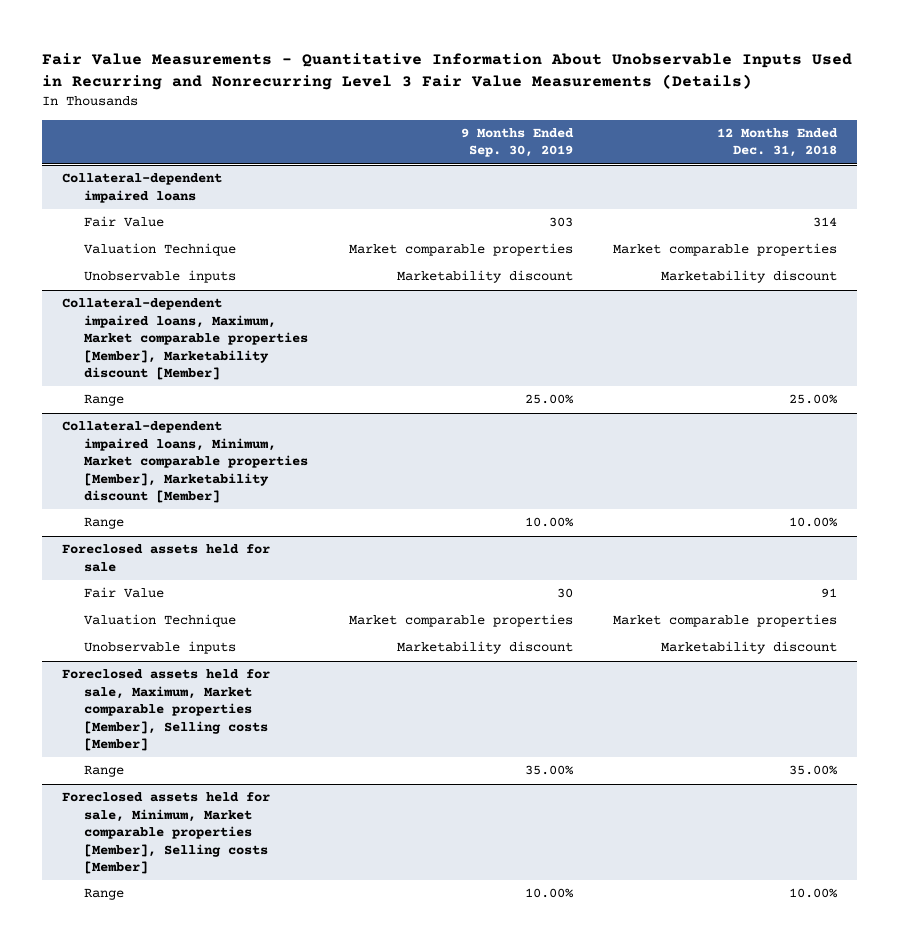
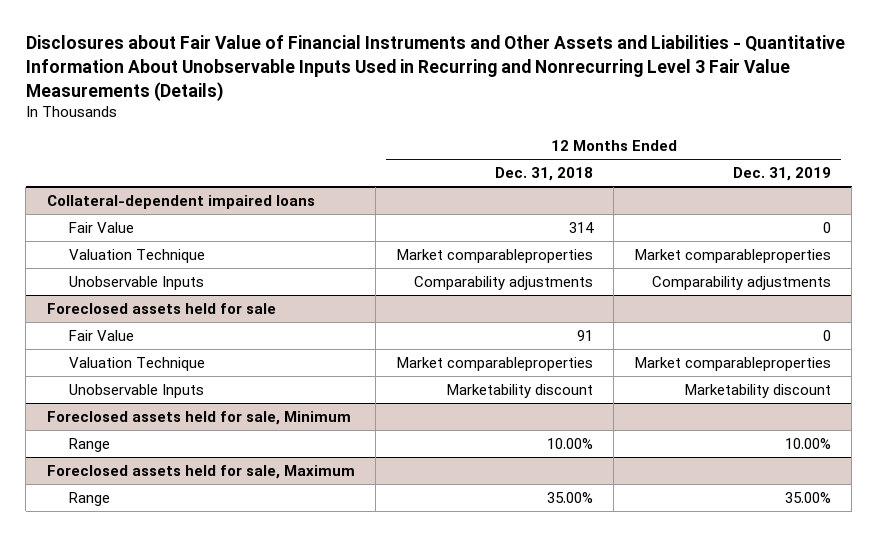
- Fair Value Measurements - Quantitative Information About Unobservable Inputs Used in Recurring and Nonrecurring Level 3 Fair Value Measurements (Details)
+ Disclosures about Fair Value of Financial Instruments and Other Assets and Liabilities - Quantitative Information About Unobservable Inputs Used in Recurring and Nonrecurring Level 3 Fair Value Measurements (Details)
- | 9 Months Ended Sep. 30, 2019 | 12 Months Ended Dec. 31, 2018
+ | 12 Months Ended Dec. 31, 2018 | 12 Months Ended Dec. 31, 2019
@ Collateral-dependent impaired loans
- Valuation Technique | Market comparable properties | Market comparable properties
- Unobservable inputs | Marketability discount | Marketability discount
- Collateral-dependent impaired loans, Maximum, Market comparable properties [Member], Marketability discount [Member]
- Range | 25.00% | 25.00%
- Collateral-dependent impaired loans, Minimum, Market comparable properties [Member], Marketability discount [Member]
- Range | 10.00% | 10.00%
@ Collateral-dependent impaired loans
+ Valuation Technique | Market comparableproperties | Market comparableproperties
+ Unobservable Inputs | Comparability adjustments | Comparability adjustments
@ Foreclosed assets held for sale
- Valuation Technique | Market comparable properties | Market comparable properties
- Unobservable inputs | Marketability discount | Marketability discount
- Foreclosed assets held for sale, Maximum, Market comparable properties [Member], Selling costs [Member]
- Range | 35.00% | 35.00%
- Foreclosed assets held for sale, Minimum, Market comparable properties [Member], Selling costs [Member]
@ Foreclosed assets held for sale
+ Valuation Technique | Market comparableproperties | Market comparableproperties
+ Unobservable Inputs | Marketability discount | Marketability discount
+ Foreclosed assets held for sale, Minimum
+ Foreclosed assets held for sale, Maximum
+ Range | 35.00% | 35.00%

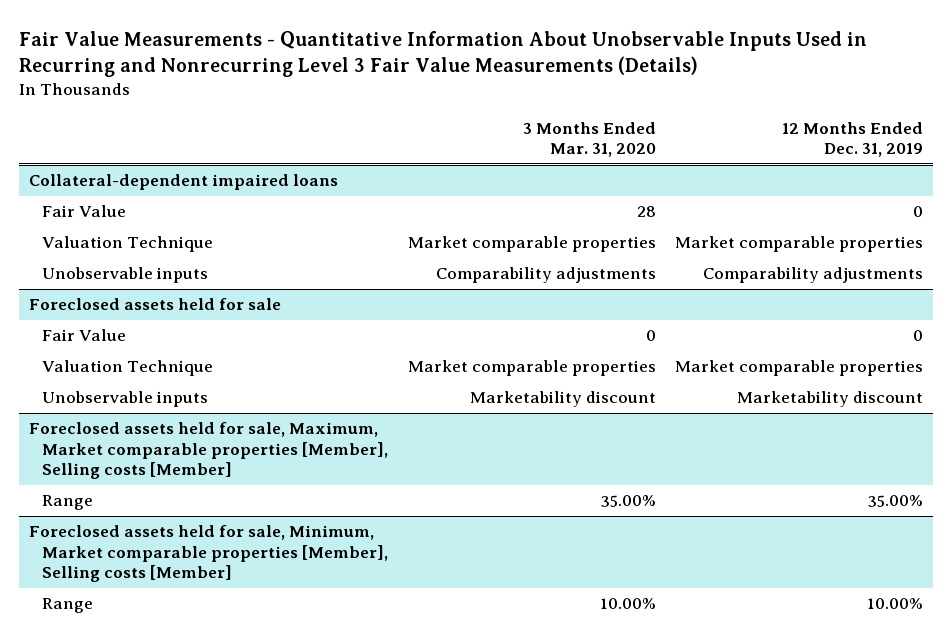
- Disclosures about Fair Value of Financial Instruments and Other Assets and Liabilities - Quantitative Information About Unobservable Inputs Used in Recurring and Nonrecurring Level 3 Fair Value Measurements (Details)
+ Fair Value Measurements - Quantitative Information About Unobservable Inputs Used in Recurring and Nonrecurring Level 3 Fair Value Measurements (Details)
- | 12 Months Ended Dec. 31, 2018 | 12 Months Ended Dec. 31, 2019
+ | 3 Months Ended Mar. 31, 2020 | 12 Months Ended Dec. 31, 2019
@ Collateral-dependent impaired loans
- Valuation Technique | Market comparableproperties | Market comparableproperties
- Unobservable Inputs | Comparability adjustments | Comparability adjustments
+ Valuation Technique | Market comparable properties | Market comparable properties
+ Unobservable inputs | Comparability adjustments | Comparability adjustments
@ Foreclosed assets held for sale
- Valuation Technique | Market comparableproperties | Market comparableproperties
- Unobservable Inputs | Marketability discount | Marketability discount
- Foreclosed assets held for sale, Minimum
- Range | 10.00% | 10.00%
- Foreclosed assets held for sale, Maximum
@ Foreclosed assets held for sale
+ Valuation Technique | Market comparable properties | Market comparable properties
+ Unobservable inputs | Marketability discount | Marketability discount
+ Foreclosed assets held for sale, Maximum, Market comparable properties [Member], Selling costs [Member]
+ Foreclosed assets held for sale, Minimum, Market comparable properties [Member], Selling costs [Member]
+ Range | 10.00% | 10.00%

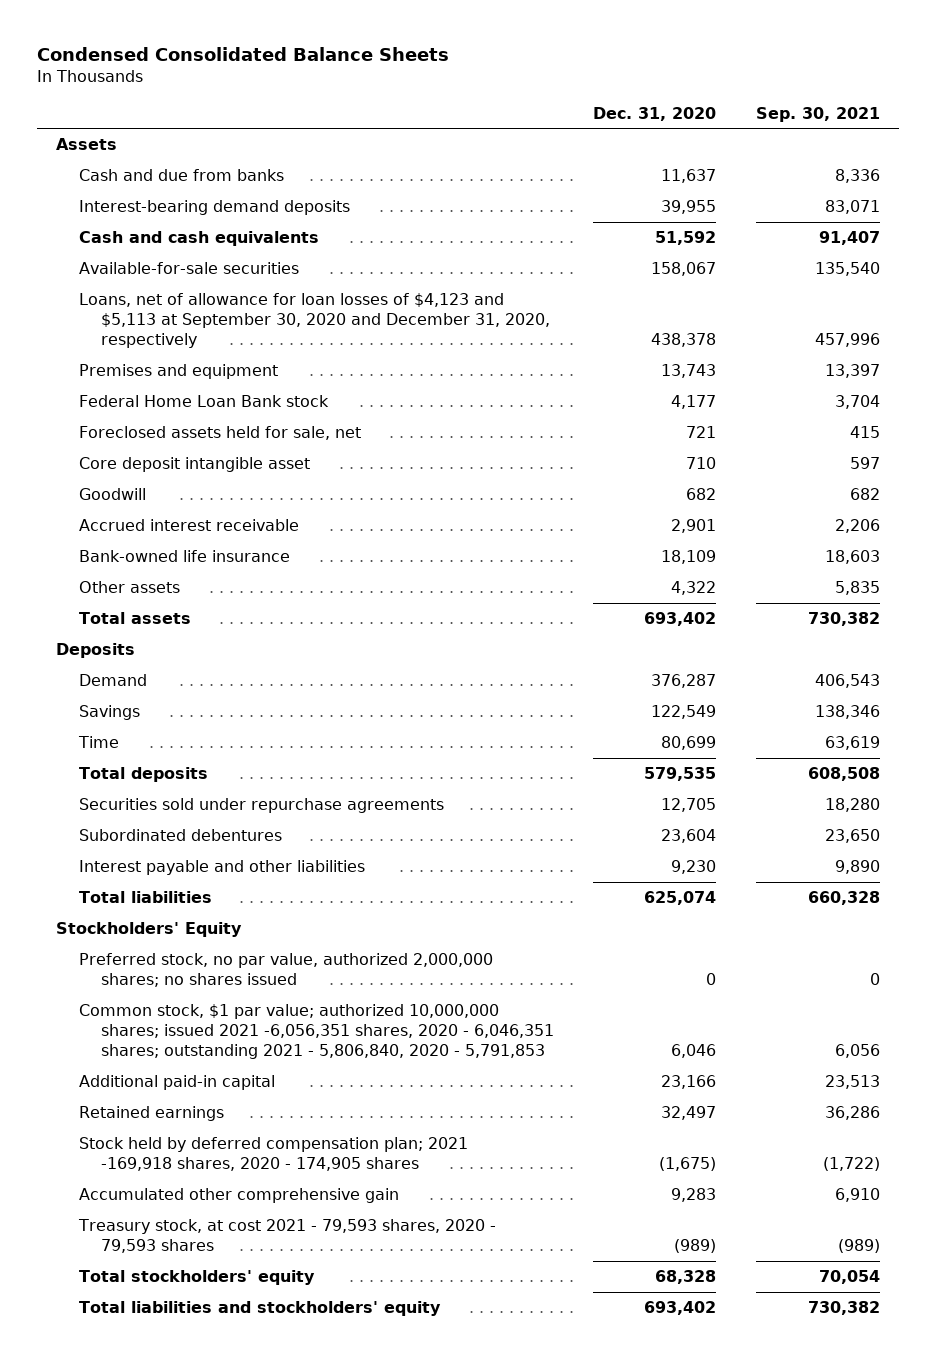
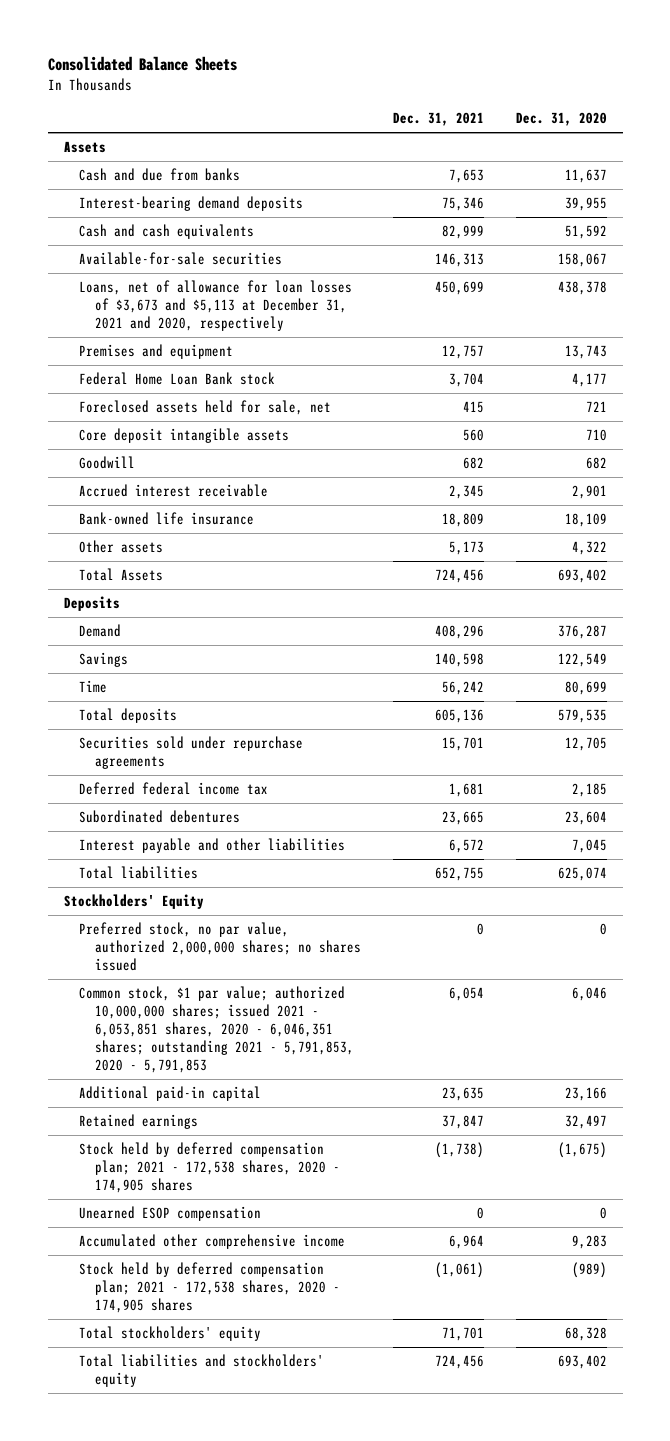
- Condensed Consolidated Balance Sheets
+ Consolidated Balance Sheets
- | Dec. 31, 2020 | Sep. 30, 2021
+ | Dec. 31, 2021 | Dec. 31, 2020
- Loans, net of allowance for loan losses of $4,123 and $5,113 at September 30, 2020 and December 31, 2020, respectively | 438,378 | 457,996
+ Loans, net of allowance for loan losses of $3,673 and $5,113 at December 31, 2021 and 2020, respectively | 450,699 | 438,378
- Core deposit intangible asset | 710 | 597
+ Core deposit intangible assets | 560 | 710
- Total assets | 693,402 | 730,382
+ Total Assets | 724,456 | 693,402
+ Deferred federal income tax | 1,681 | 2,185
- Interest payable and other liabilities | 9,230 | 9,890
+ Interest payable and other liabilities | 6,572 | 7,045
- Common stock, $1 par value; authorized 10,000,000 shares; issued 2021 -6,056,351 shares, 2020 - 6,046,351 shares; outstanding 2021 - 5,806,840, 2020 - 5,791,853 | 6,046 | 6,056
+ Common stock, $1 par value; authorized 10,000,000 shares; issued 2021 - 6,053,851 shares, 2020 - 6,046,351 shares; outstanding 2021 - 5,791,853, 2020 - 5,791,853 | 6,054 | 6,046
- Stock held by deferred compensation plan; 2021 -169,918 shares, 2020 - 174,905 shares | (1,675) | (1,722)
- Accumulated other comprehensive gain | 9,283 | 6,910
- Treasury stock, at cost 2021 - 79,593 shares, 2020 - 79,593 shares | (989) | (989)
+ Stock held by deferred compensation plan; 2021 - 172,538 shares, 2020 - 174,905 shares | (1,738) | (1,675)
+ Unearned ESOP compensation | 0 | 0
+ Accumulated other comprehensive income | 6,964 | 9,283
+ Stock held by deferred compensation plan; 2021 - 172,538 shares, 2020 - 174,905 shares | (1,061) | (989)

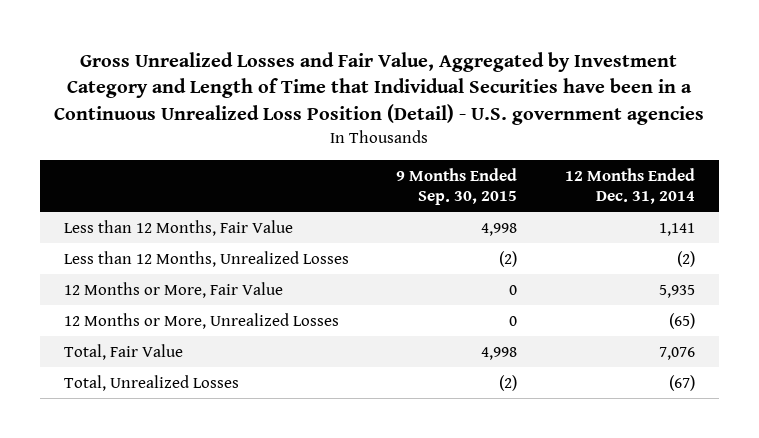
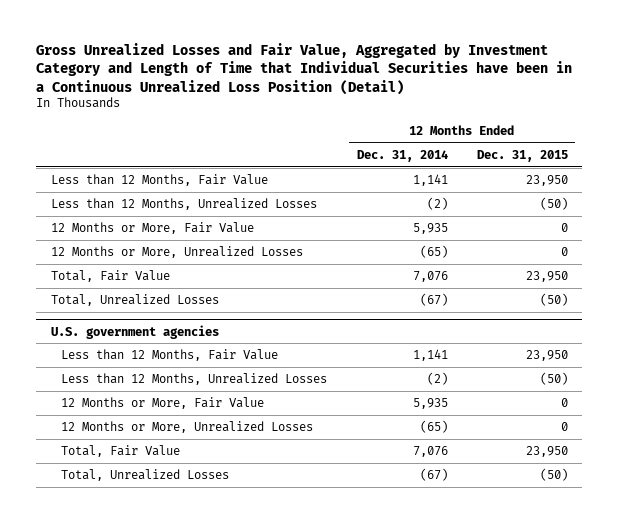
- Gross Unrealized Losses and Fair Value, Aggregated by Investment Category and Length of Time that Individual Securities have been in a Continuous Unrealized Loss Position (Detail) - U.S. government agencies
+ Gross Unrealized Losses and Fair Value, Aggregated by Investment Category and Length of Time that Individual Securities have been in a Continuous Unrealized Loss Position (Detail)
- | 9 Months Ended Sep. 30, 2015 | 12 Months Ended Dec. 31, 2014
+ | 12 Months Ended Dec. 31, 2014 | 12 Months Ended Dec. 31, 2015
+ U.S. government agencies
+ Less than 12 Months, Fair Value | 1,141 | 23,950
+ Less than 12 Months, Unrealized Losses | (2) | (50)
+ 12 Months or More, Fair Value | 5,935 | 0
+ 12 Months or More, Unrealized Losses | (65) | 0
+ Total, Fair Value | 7,076 | 23,950
+ Total, Unrealized Losses | (67) | (50)

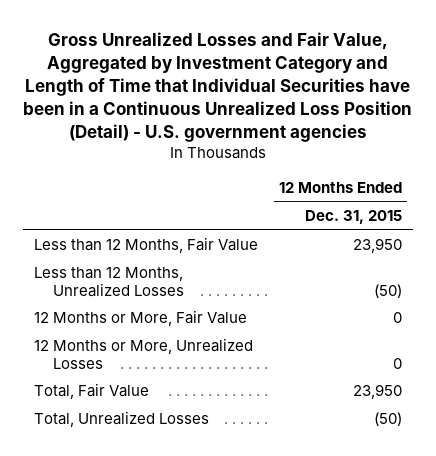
- Gross Unrealized Losses and Fair Value, Aggregated by Investment Category and Length of Time that Individual Securities have been in a Continuous Unrealized Loss Position (Detail)
+ Gross Unrealized Losses and Fair Value, Aggregated by Investment Category and Length of Time that Individual Securities have been in a Continuous Unrealized Loss Position (Detail) - U.S. government agencies
- | 12 Months Ended Dec. 31, 2014 | 12 Months Ended Dec. 31, 2015
+ | 12 Months Ended Dec. 31, 2015
- U.S. government agencies
- Less than 12 Months, Fair Value | 1,141 | 23,950
- Less than 12 Months, Unrealized Losses | (2) | (50)
- 12 Months or More, Fair Value | 5,935 | 0
- 12 Months or More, Unrealized Losses | (65) | 0
- Total, Fair Value | 7,076 | 23,950
- Total, Unrealized Losses | (67) | (50)

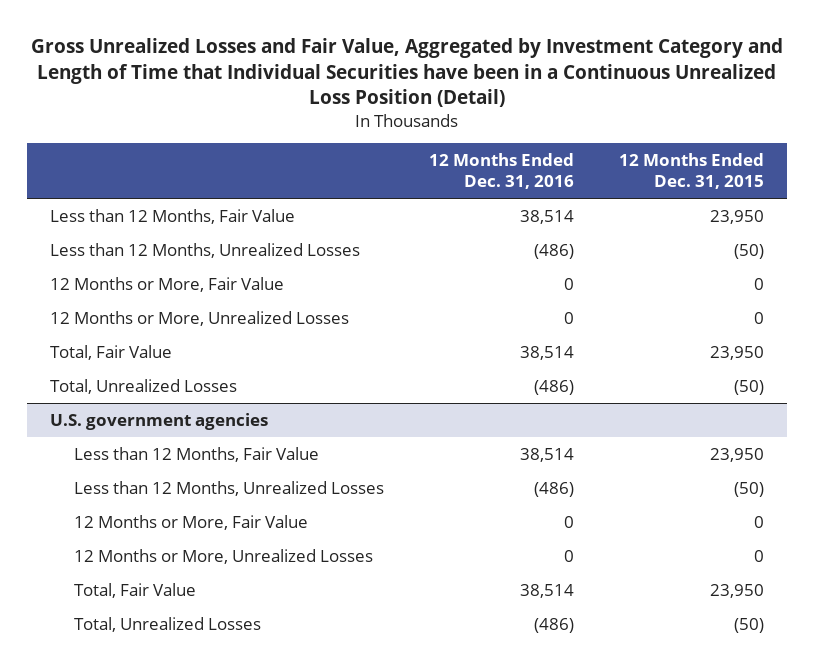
- Gross Unrealized Losses and Fair Value, Aggregated by Investment Category and Length of Time that Individual Securities have been in a Continuous Unrealized Loss Position (Detail) - U.S. government agencies
+ Gross Unrealized Losses and Fair Value, Aggregated by Investment Category and Length of Time that Individual Securities have been in a Continuous Unrealized Loss Position (Detail)
- | 12 Months Ended Dec. 31, 2015
+ | 12 Months Ended Dec. 31, 2016 | 12 Months Ended Dec. 31, 2015
+ U.S. government agencies
+ Less than 12 Months, Fair Value | 38,514 | 23,950
+ Less than 12 Months, Unrealized Losses | (486) | (50)
+ 12 Months or More, Fair Value | 0 | 0
+ 12 Months or More, Unrealized Losses | 0 | 0
+ Total, Fair Value | 38,514 | 23,950
+ Total, Unrealized Losses | (486) | (50)

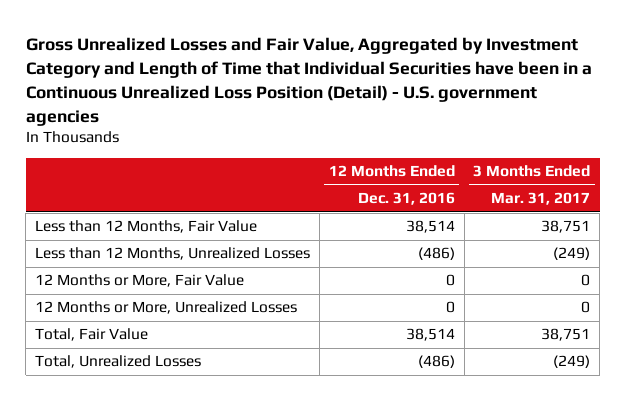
- Gross Unrealized Losses and Fair Value, Aggregated by Investment Category and Length of Time that Individual Securities have been in a Continuous Unrealized Loss Position (Detail)
+ Gross Unrealized Losses and Fair Value, Aggregated by Investment Category and Length of Time that Individual Securities have been in a Continuous Unrealized Loss Position (Detail) - U.S. government agencies
- | 12 Months Ended Dec. 31, 2016 | 12 Months Ended Dec. 31, 2015
+ | 12 Months Ended Dec. 31, 2016 | 3 Months Ended Mar. 31, 2017
- U.S. government agencies
- Less than 12 Months, Fair Value | 38,514 | 23,950
- Less than 12 Months, Unrealized Losses | (486) | (50)
- 12 Months or More, Fair Value | 0 | 0
- 12 Months or More, Unrealized Losses | 0 | 0
- Total, Fair Value | 38,514 | 23,950
- Total, Unrealized Losses | (486) | (50)

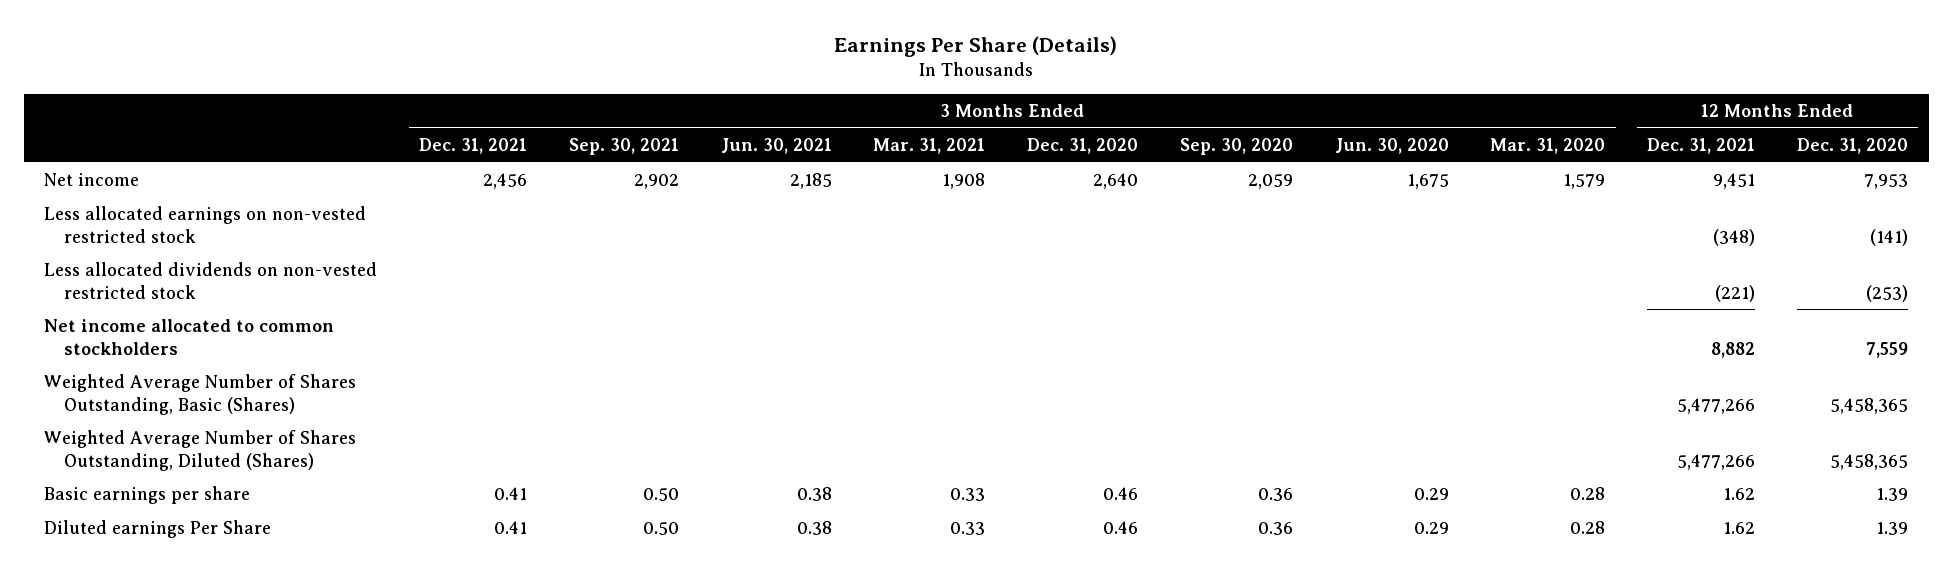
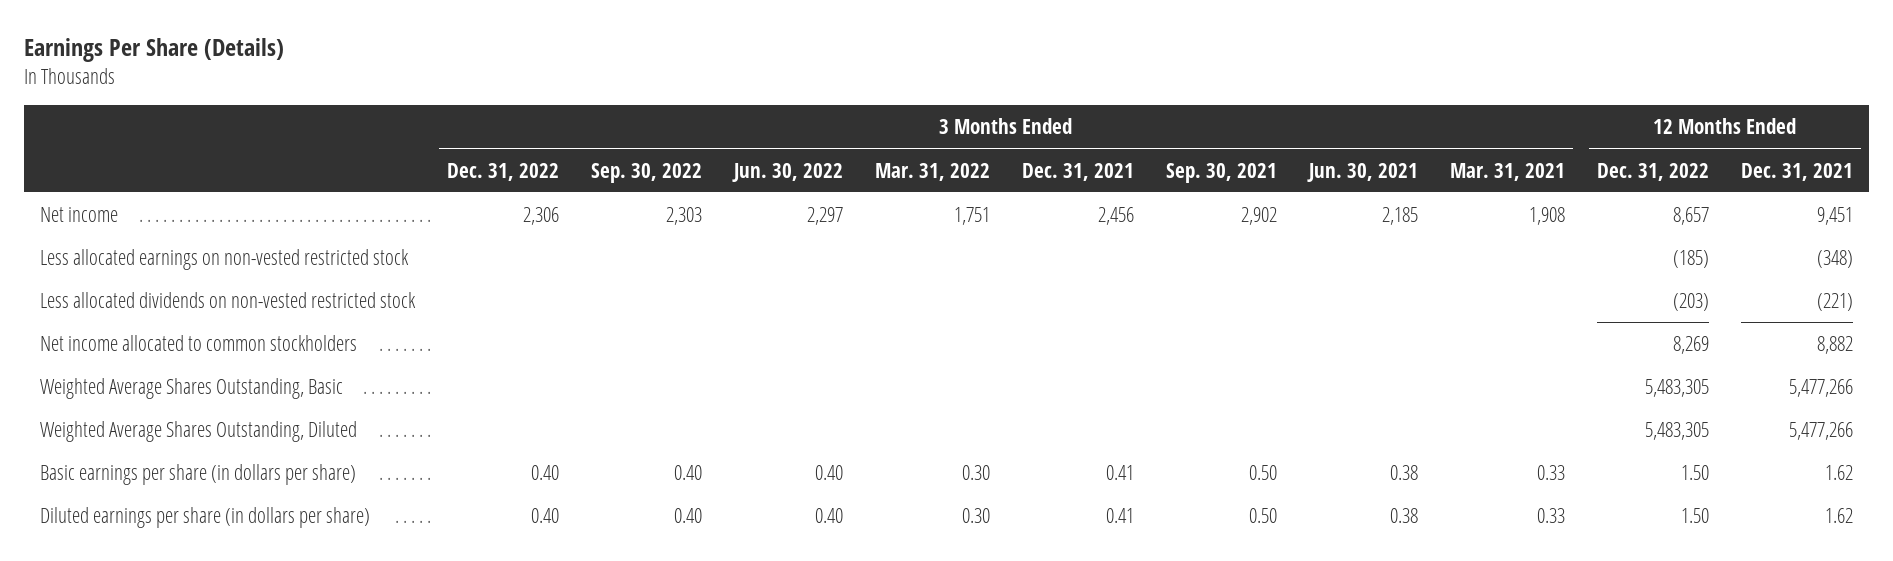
- | 3 Months Ended Dec. 31, 2021 | 3 Months Ended Sep. 30, 2021 | 3 Months Ended Jun. 30, 2021 | 3 Months Ended Mar. 31, 2021 | 3 Months Ended Dec. 31, 2020 | 3 Months Ended Sep. 30, 2020 | 3 Months Ended Jun. 30, 2020 | 3 Months Ended Mar. 31, 2020 | 12 Months Ended Dec. 31, 2021 | 12 Months Ended Dec. 31, 2020
+ | 3 Months Ended Dec. 31, 2022 | 3 Months Ended Sep. 30, 2022 | 3 Months Ended Jun. 30, 2022 | 3 Months Ended Mar. 31, 2022 | 3 Months Ended Dec. 31, 2021 | 3 Months Ended Sep. 30, 2021 | 3 Months Ended Jun. 30, 2021 | 3 Months Ended Mar. 31, 2021 | 12 Months Ended Dec. 31, 2022 | 12 Months Ended Dec. 31, 2021
- Weighted Average Number of Shares Outstanding, Basic (Shares) | | | | | | | | | 5,477,266 | 5,458,365
- Weighted Average Number of Shares Outstanding, Diluted (Shares) | | | | | | | | | 5,477,266 | 5,458,365
- Basic earnings per share | 0.41 | 0.50 | 0.38 | 0.33 | 0.46 | 0.36 | 0.29 | 0.28 | 1.62 | 1.39
- Diluted earnings Per Share | 0.41 | 0.50 | 0.38 | 0.33 | 0.46 | 0.36 | 0.29 | 0.28 | 1.62 | 1.39
+ Weighted Average Shares Outstanding, Basic | | | | | | | | | 5,483,305 | 5,477,266
+ Weighted Average Shares Outstanding, Diluted | | | | | | | | | 5,483,305 | 5,477,266
+ Basic earnings per share (in dollars per share) | 0.40 | 0.40 | 0.40 | 0.30 | 0.41 | 0.50 | 0.38 | 0.33 | 1.50 | 1.62
+ Diluted earnings per share (in dollars per share) | 0.40 | 0.40 | 0.40 | 0.30 | 0.41 | 0.50 | 0.38 | 0.33 | 1.50 | 1.62

